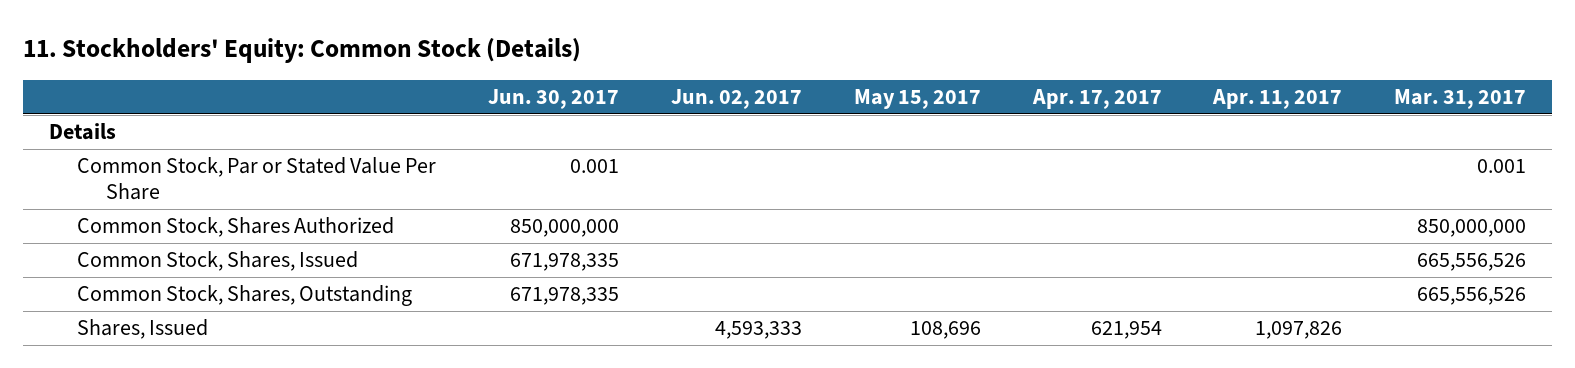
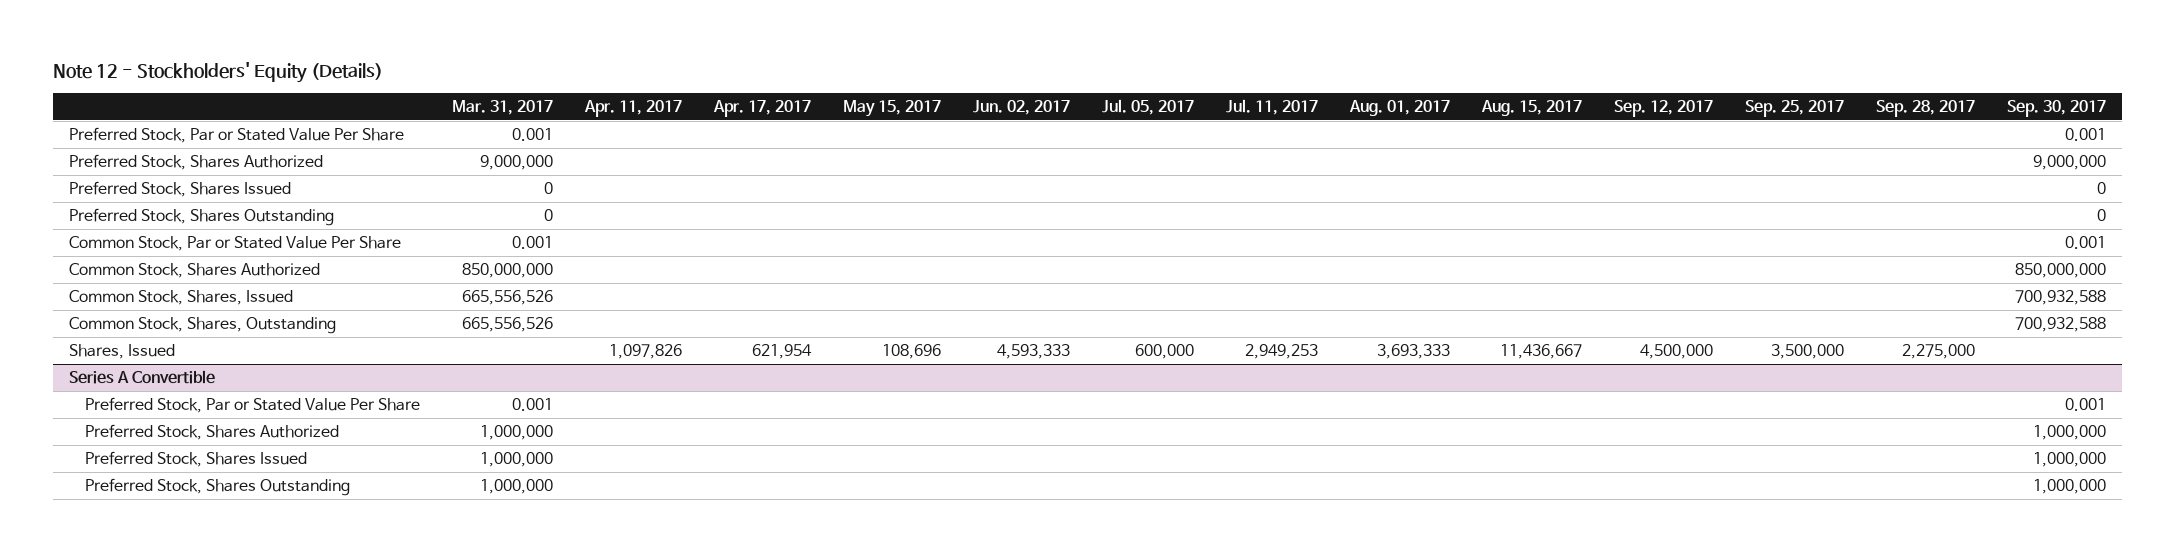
- 11. Stockholders' Equity: Common Stock (Details)
+ Note 12 - Stockholders' Equity (Details)
- | Jun. 30, 2017 | Jun. 02, 2017 | May 15, 2017 | Apr. 17, 2017 | Apr. 11, 2017 | Mar. 31, 2017
+ | Mar. 31, 2017 | Apr. 11, 2017 | Apr. 17, 2017 | May 15, 2017 | Jun. 02, 2017 | Jul. 05, 2017 | Jul. 11, 2017 | Aug. 01, 2017 | Aug. 15, 2017 | Sep. 12, 2017 | Sep. 25, 2017 | Sep. 28, 2017 | Sep. 30, 2017
- Details
+ Preferred Stock, Par or Stated Value Per Share | 0.001 | | | | | | | | | | | | 0.001
+ Preferred Stock, Shares Authorized | 9,000,000 | | | | | | | | | | | | 9,000,000
+ Preferred Stock, Shares Issued | 0 | | | | | | | | | | | | 0
+ Preferred Stock, Shares Outstanding | 0 | | | | | | | | | | | | 0
+ Series A Convertible
+ Preferred Stock, Par or Stated Value Per Share | 0.001 | | | | | | | | | | | | 0.001
+ Preferred Stock, Shares Authorized | 1,000,000 | | | | | | | | | | | | 1,000,000
+ Preferred Stock, Shares Issued | 1,000,000 | | | | | | | | | | | | 1,000,000
+ Preferred Stock, Shares Outstanding | 1,000,000 | | | | | | | | | | | | 1,000,000

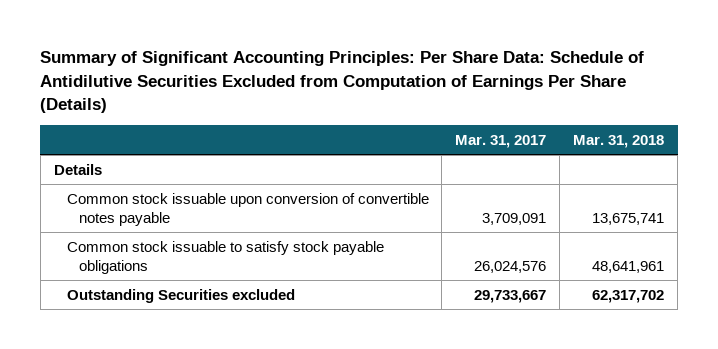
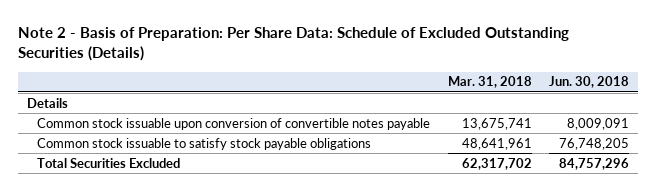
- Summary of Significant Accounting Principles: Per Share Data: Schedule of Antidilutive Securities Excluded from Computation of Earnings Per Share (Details)
+ Note 2 - Basis of Preparation: Per Share Data: Schedule of Excluded Outstanding Securities (Details)
- | Mar. 31, 2017 | Mar. 31, 2018
+ | Mar. 31, 2018 | Jun. 30, 2018
- Outstanding Securities excluded | 29,733,667 | 62,317,702
+ Total Securities Excluded | 62,317,702 | 84,757,296

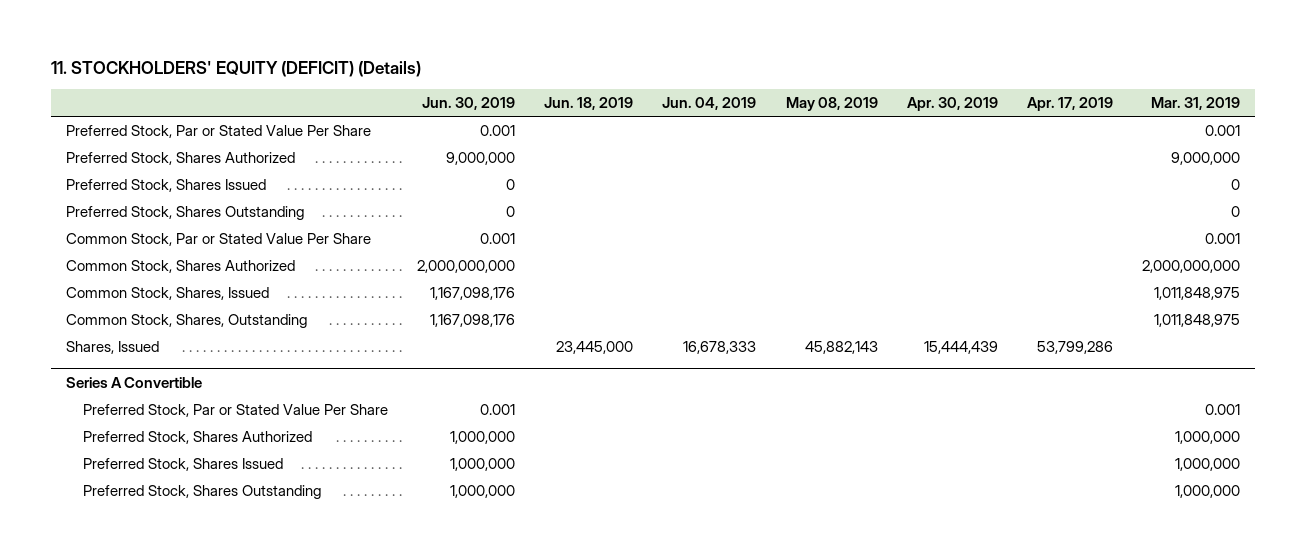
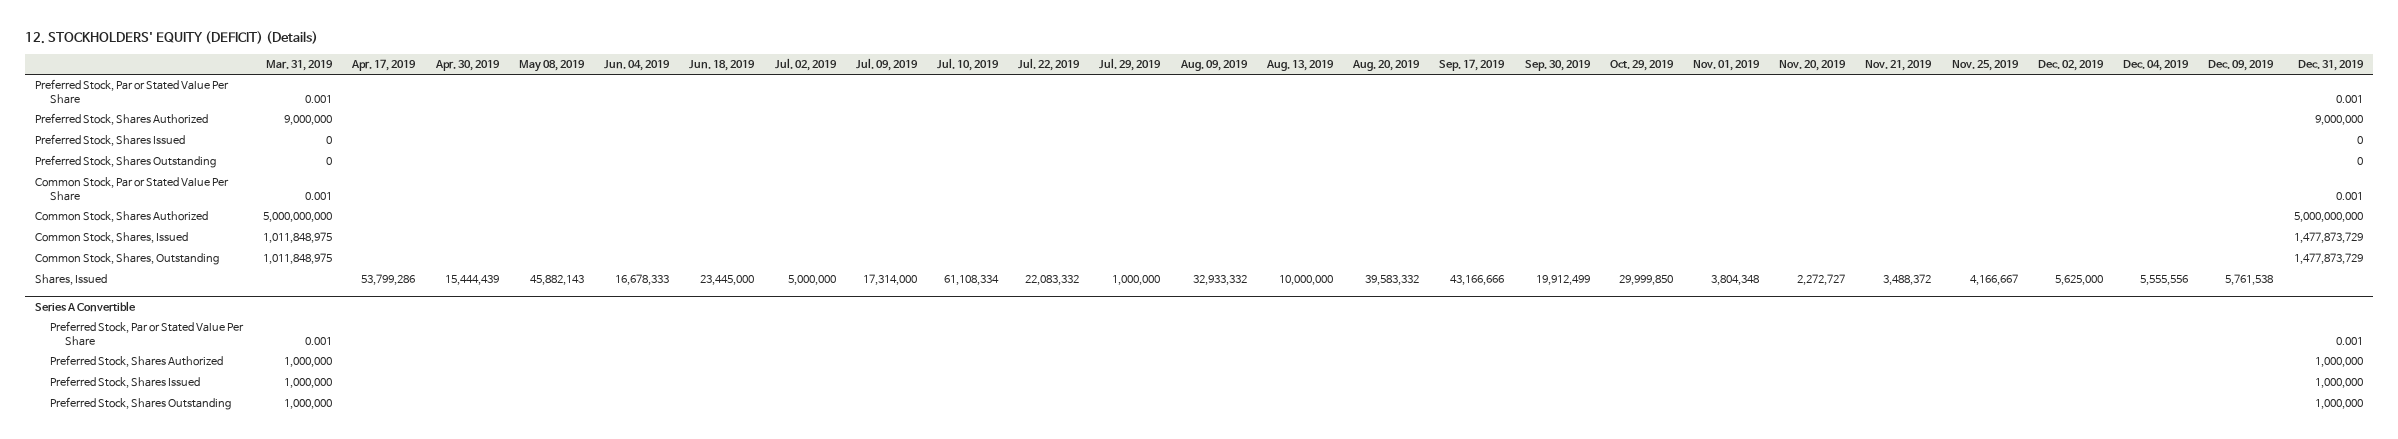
- 11. STOCKHOLDERS' EQUITY (DEFICIT) (Details)
+ 12. STOCKHOLDERS' EQUITY (DEFICIT) (Details)
- | Jun. 30, 2019 | Jun. 18, 2019 | Jun. 04, 2019 | May 08, 2019 | Apr. 30, 2019 | Apr. 17, 2019 | Mar. 31, 2019
+ | Mar. 31, 2019 | Apr. 17, 2019 | Apr. 30, 2019 | May 08, 2019 | Jun. 04, 2019 | Jun. 18, 2019 | Jul. 02, 2019 | Jul. 09, 2019 | Jul. 10, 2019 | Jul. 22, 2019 | Jul. 29, 2019 | Aug. 09, 2019 | Aug. 13, 2019 | Aug. 20, 2019 | Sep. 17, 2019 | Sep. 30, 2019 | Oct. 29, 2019 | Nov. 01, 2019 | Nov. 20, 2019 | Nov. 21, 2019 | Nov. 25, 2019 | Dec. 02, 2019 | Dec. 04, 2019 | Dec. 09, 2019 | Dec. 31, 2019
- Common Stock, Shares Authorized | 2,000,000,000 | | | | | | 2,000,000,000
+ Common Stock, Shares Authorized | 5,000,000,000 | | | | | | | | | | | | | | | | | | | | | | | | 5,000,000,000

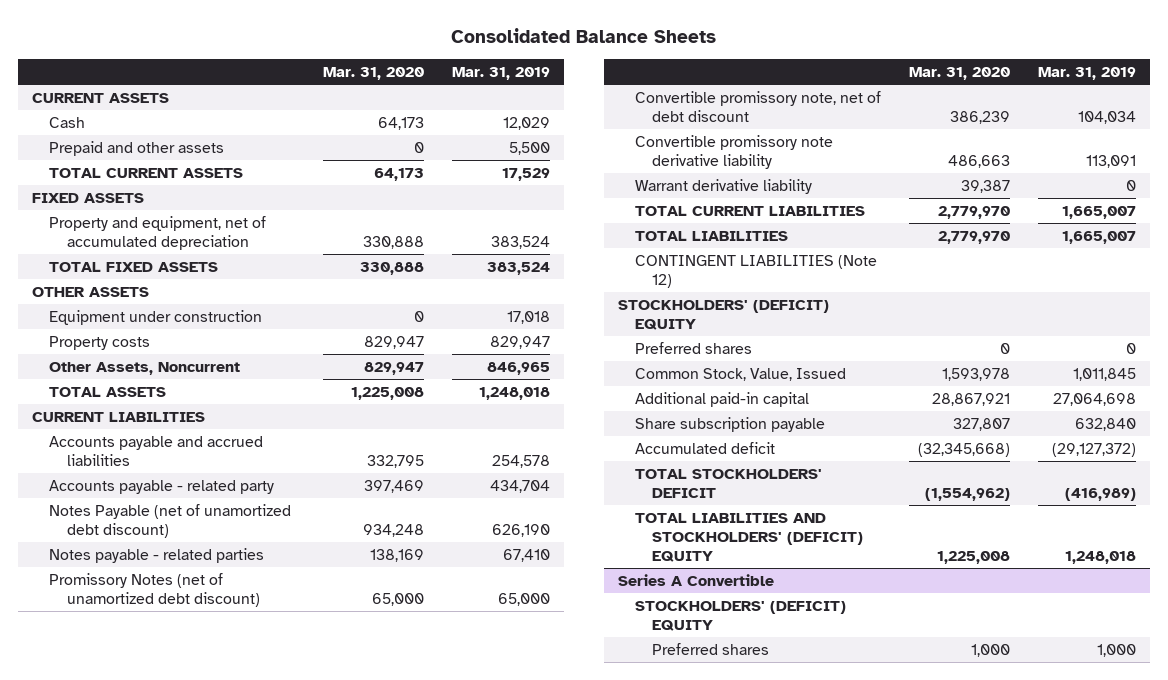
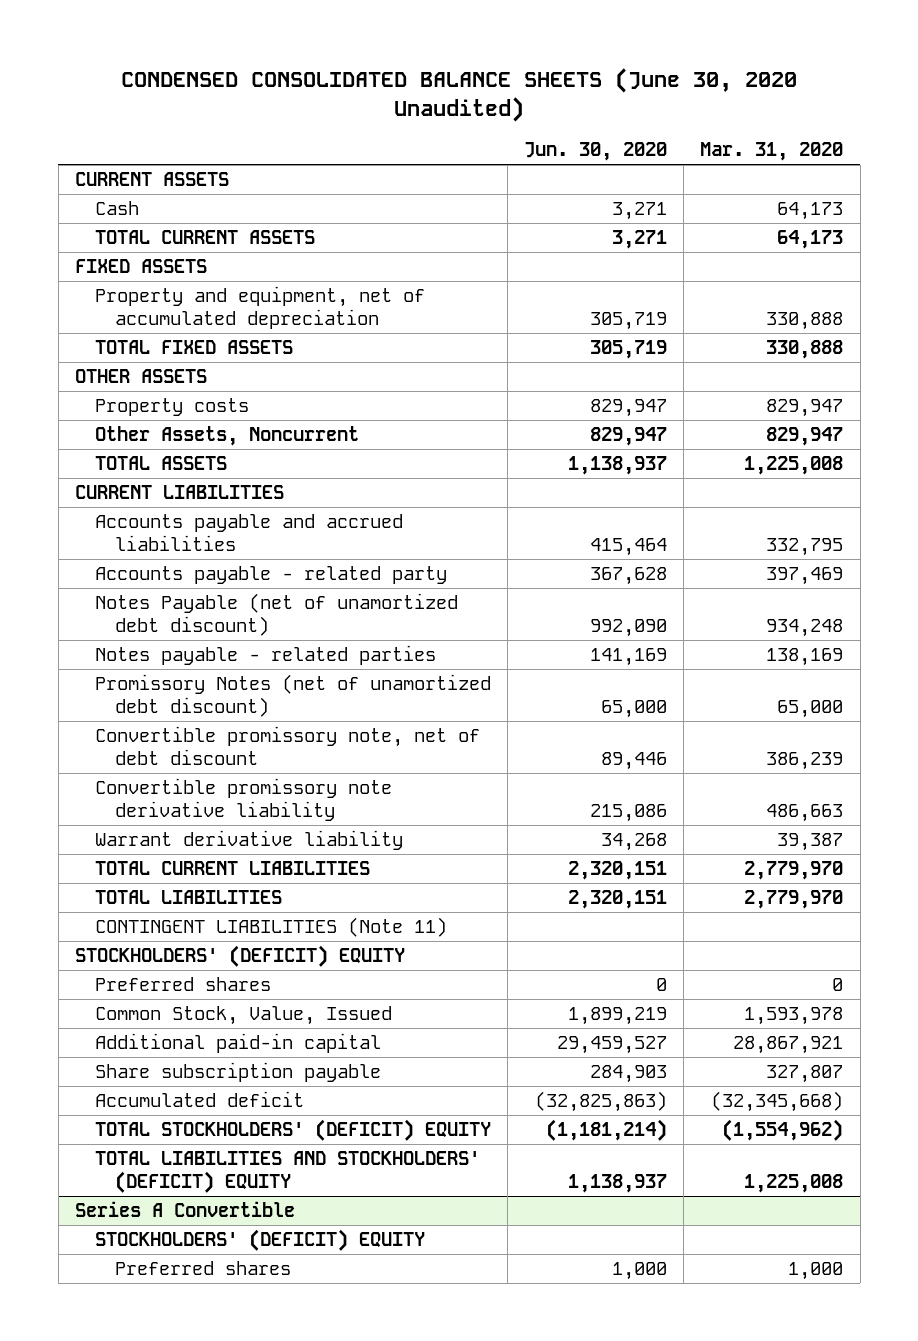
- Consolidated Balance Sheets
+ CONDENSED CONSOLIDATED BALANCE SHEETS (June 30, 2020 Unaudited)
- | Mar. 31, 2020 | Mar. 31, 2019
+ | Jun. 30, 2020 | Mar. 31, 2020
- Prepaid and other assets | 0 | 5,500
- Equipment under construction | 0 | 17,018
- CONTINGENT LIABILITIES (Note 12)
+ CONTINGENT LIABILITIES (Note 11)
- TOTAL STOCKHOLDERS' DEFICIT | (1,554,962) | (416,989)
+ TOTAL STOCKHOLDERS' (DEFICIT) EQUITY | (1,181,214) | (1,554,962)

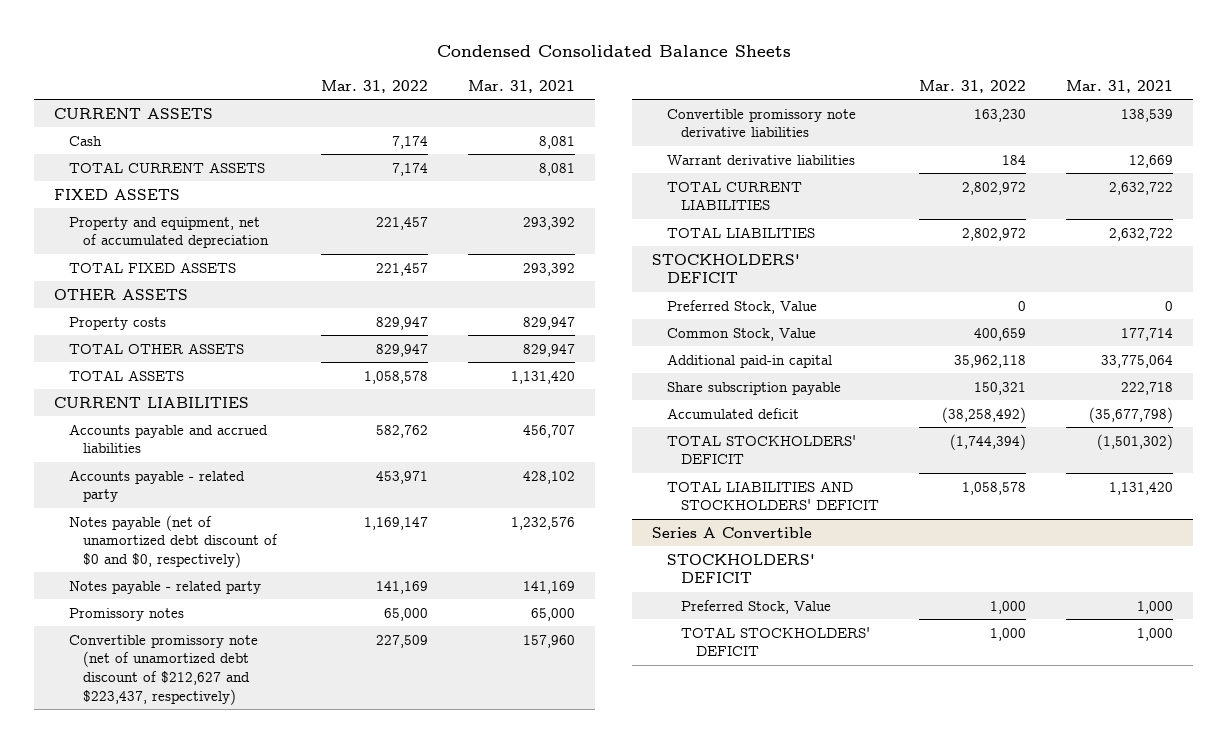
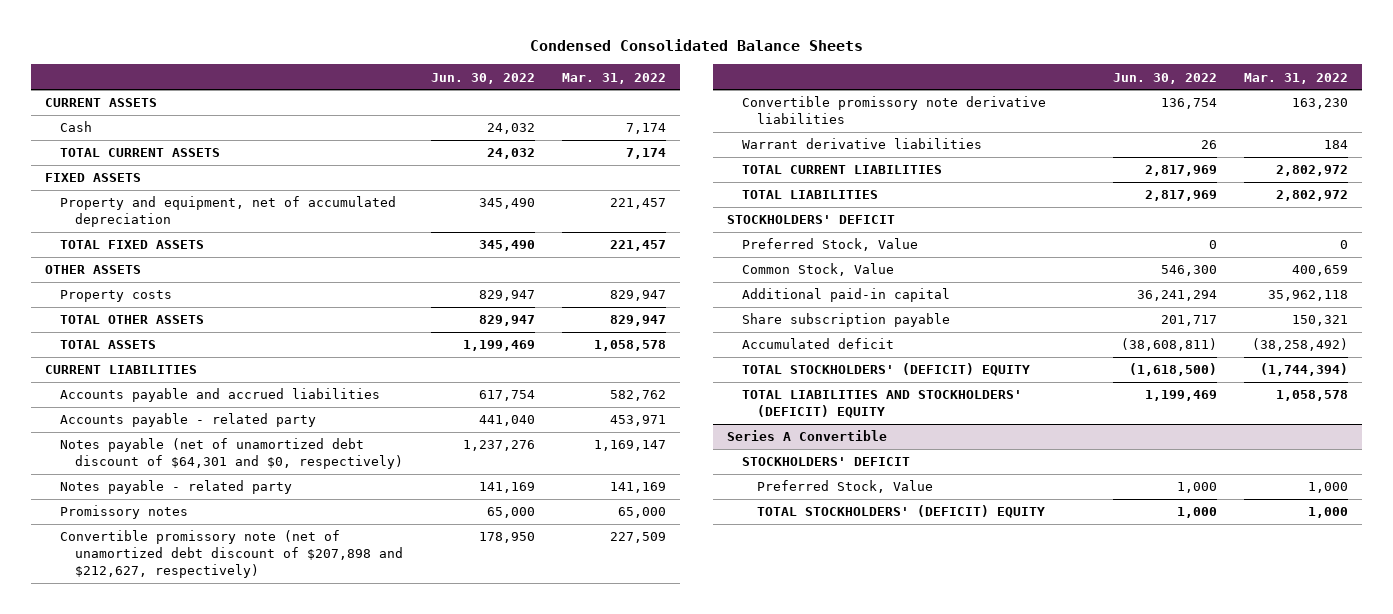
- | Mar. 31, 2022 | Mar. 31, 2021
+ | Jun. 30, 2022 | Mar. 31, 2022
- Notes payable (net of unamortized debt discount of $0 and $0, respectively) | 1,169,147 | 1,232,576
+ Notes payable (net of unamortized debt discount of $64,301 and $0, respectively) | 1,237,276 | 1,169,147
- Convertible promissory note (net of unamortized debt discount of $212,627 and $223,437, respectively) | 227,509 | 157,960
+ Convertible promissory note (net of unamortized debt discount of $207,898 and $212,627, respectively) | 178,950 | 227,509
- TOTAL STOCKHOLDERS' DEFICIT | (1,744,394) | (1,501,302)
- TOTAL LIABILITIES AND STOCKHOLDERS' DEFICIT | 1,058,578 | 1,131,420
+ TOTAL STOCKHOLDERS' (DEFICIT) EQUITY | (1,618,500) | (1,744,394)
+ TOTAL LIABILITIES AND STOCKHOLDERS' (DEFICIT) EQUITY | 1,199,469 | 1,058,578
@ Series A Convertible
- TOTAL STOCKHOLDERS' DEFICIT | 1,000 | 1,000
+ TOTAL STOCKHOLDERS' (DEFICIT) EQUITY | 1,000 | 1,000

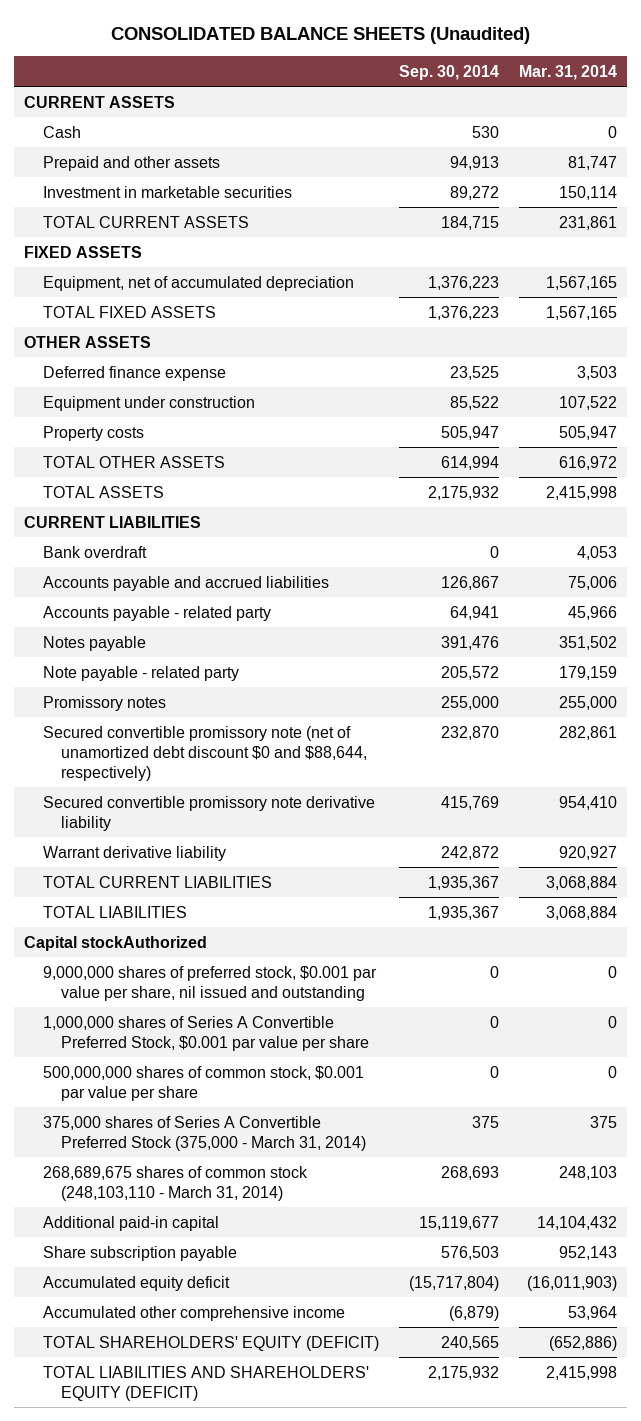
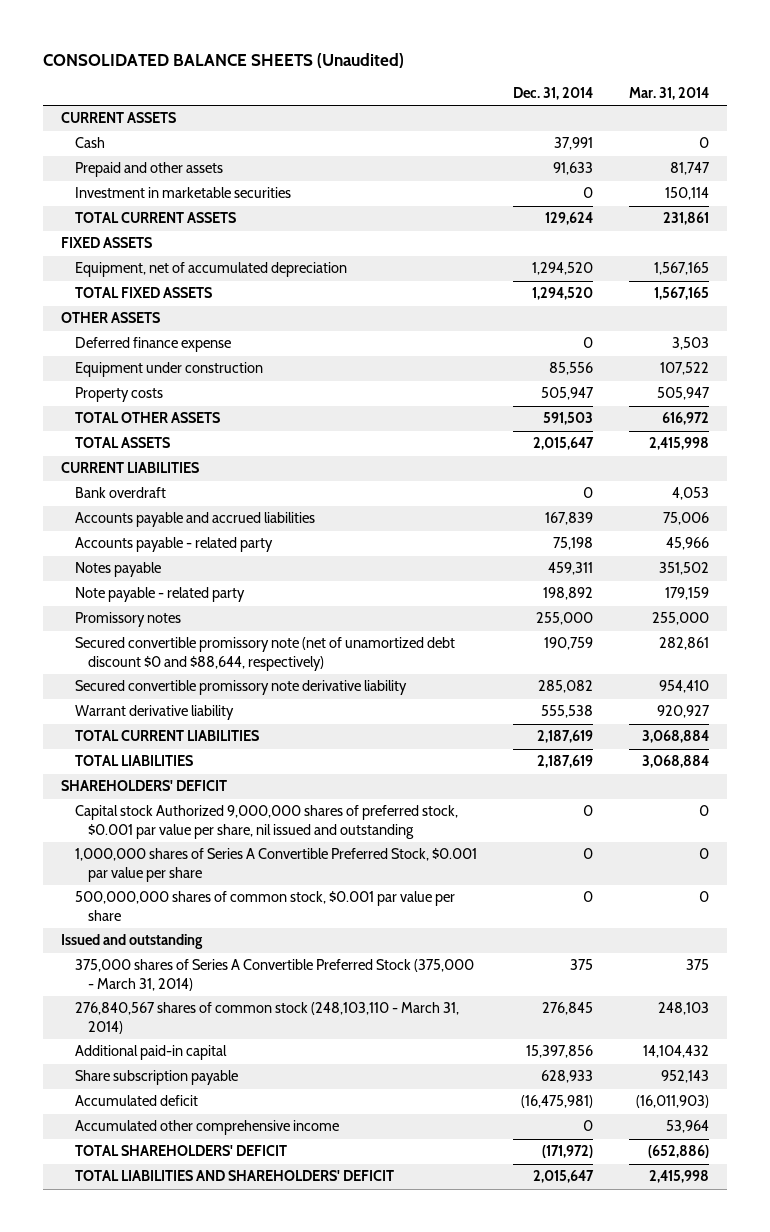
- | Sep. 30, 2014 | Mar. 31, 2014
+ | Dec. 31, 2014 | Mar. 31, 2014
- Capital stockAuthorized
- 9,000,000 shares of preferred stock, $0.001 par value per share, nil issued and outstanding | 0 | 0
+ SHAREHOLDERS' DEFICIT
+ Capital stock Authorized 9,000,000 shares of preferred stock, $0.001 par value per share, nil issued and outstanding | 0 | 0
+ Issued and outstanding
- 268,689,675 shares of common stock (248,103,110 - March 31, 2014) | 268,693 | 248,103
+ 276,840,567 shares of common stock (248,103,110 - March 31, 2014) | 276,845 | 248,103
- Accumulated equity deficit | (15,717,804) | (16,011,903)
+ Accumulated deficit | (16,475,981) | (16,011,903)
- TOTAL SHAREHOLDERS' EQUITY (DEFICIT) | 240,565 | (652,886)
- TOTAL LIABILITIES AND SHAREHOLDERS' EQUITY (DEFICIT) | 2,175,932 | 2,415,998
+ TOTAL SHAREHOLDERS' DEFICIT | (171,972) | (652,886)
+ TOTAL LIABILITIES AND SHAREHOLDERS' DEFICIT | 2,015,647 | 2,415,998

